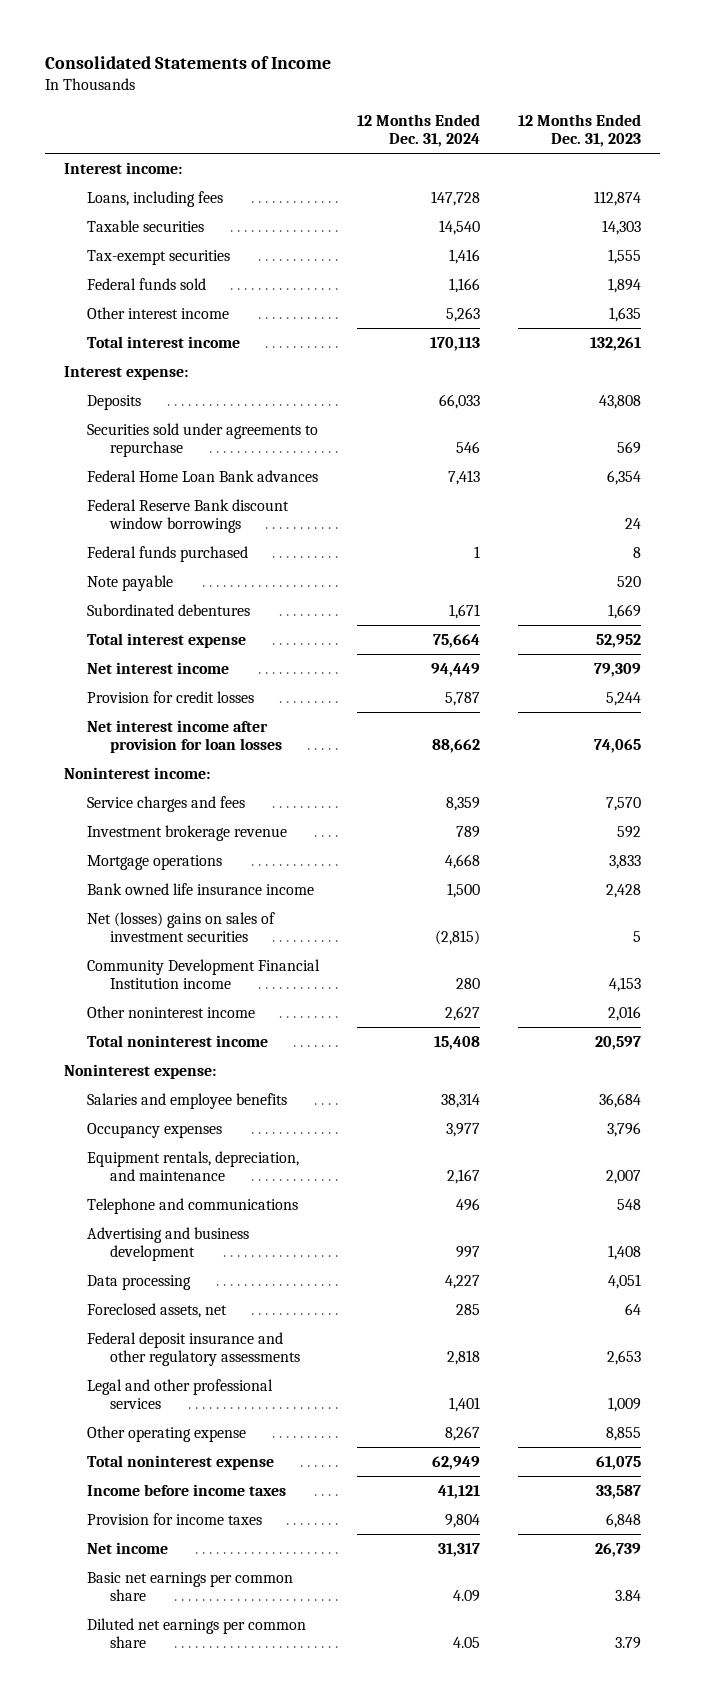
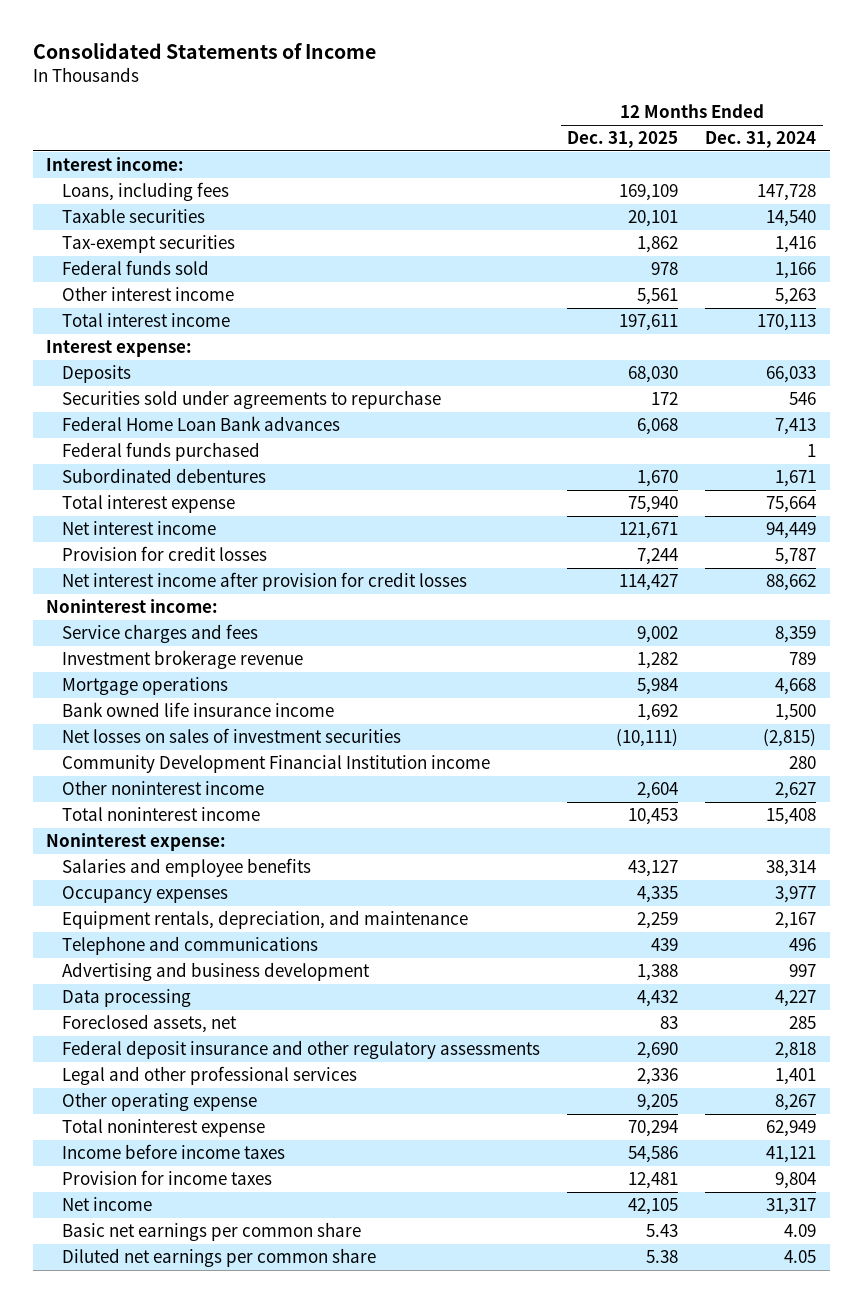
- | 12 Months Ended Dec. 31, 2024 | 12 Months Ended Dec. 31, 2023
+ | 12 Months Ended Dec. 31, 2025 | 12 Months Ended Dec. 31, 2024
- Federal Reserve Bank discount window borrowings | | 24
- Note payable | | 520
- Net interest income after provision for loan losses | 88,662 | 74,065
+ Net interest income after provision for credit losses | 114,427 | 88,662
- Net (losses) gains on sales of investment securities | (2,815) | 5
+ Net losses on sales of investment securities | (10,111) | (2,815)

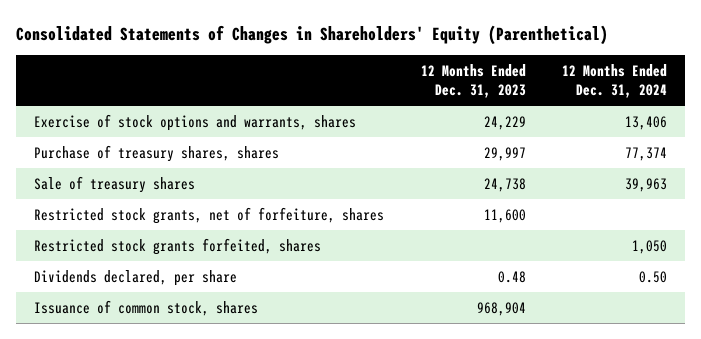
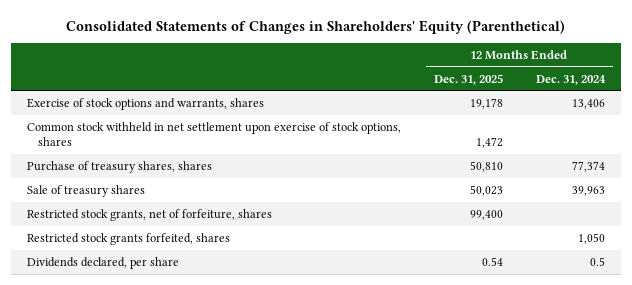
- | 12 Months Ended Dec. 31, 2023 | 12 Months Ended Dec. 31, 2024
+ | 12 Months Ended Dec. 31, 2025 | 12 Months Ended Dec. 31, 2024
+ Common stock withheld in net settlement upon exercise of stock options, shares | 1,472 |
- Dividends declared, per share | 0.48 | 0.50
- Issuance of common stock, shares | 968,904 |
+ Dividends declared, per share | 0.54 | 0.5

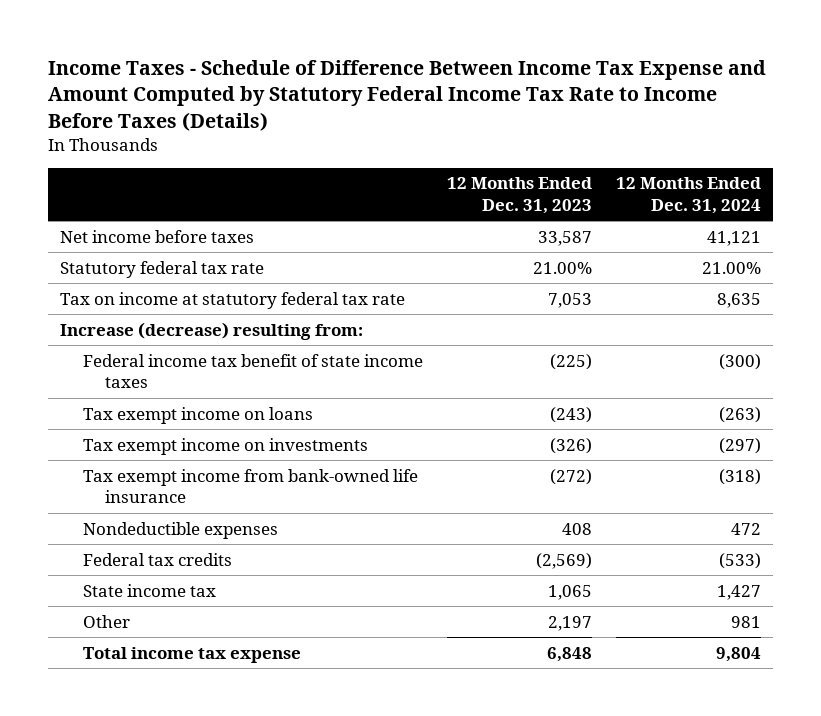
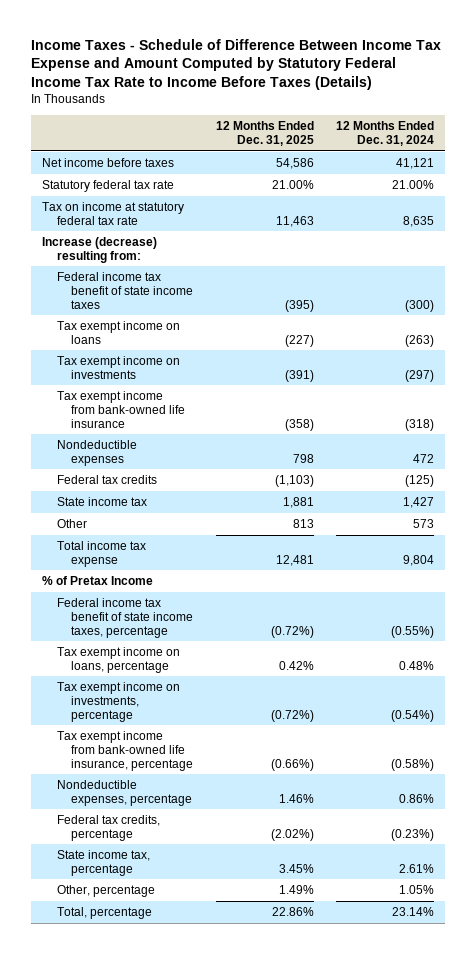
- | 12 Months Ended Dec. 31, 2023 | 12 Months Ended Dec. 31, 2024
+ | 12 Months Ended Dec. 31, 2025 | 12 Months Ended Dec. 31, 2024
- Federal tax credits | (2,569) | (533)
+ Federal tax credits | (1,103) | (125)
- Other | 2,197 | 981
+ Other | 813 | 573
+ % of Pretax Income
+ Federal income tax benefit of state income taxes, percentage | (0.72%) | (0.55%)
+ Tax exempt income on loans, percentage | 0.42% | 0.48%
+ Tax exempt income on investments, percentage | (0.72%) | (0.54%)
+ Tax exempt income from bank-owned life insurance, percentage | (0.66%) | (0.58%)
+ Nondeductible expenses, percentage | 1.46% | 0.86%
+ Federal tax credits, percentage | (2.02%) | (0.23%)
+ State income tax, percentage | 3.45% | 2.61%
+ Other, percentage | 1.49% | 1.05%
+ Total, percentage | 22.86% | 23.14%

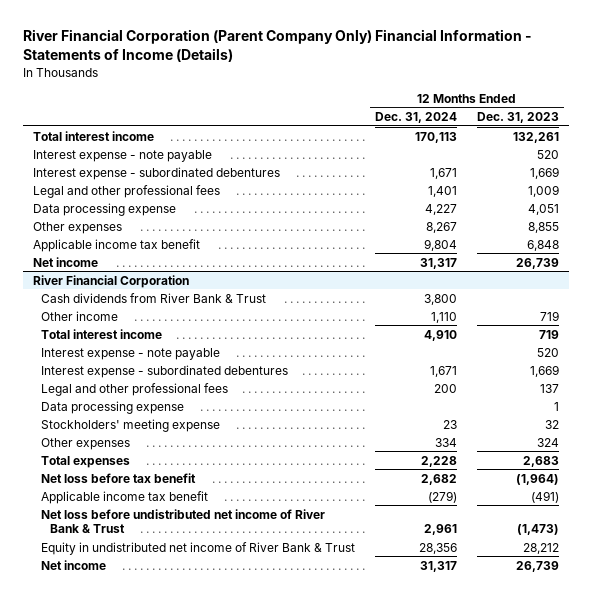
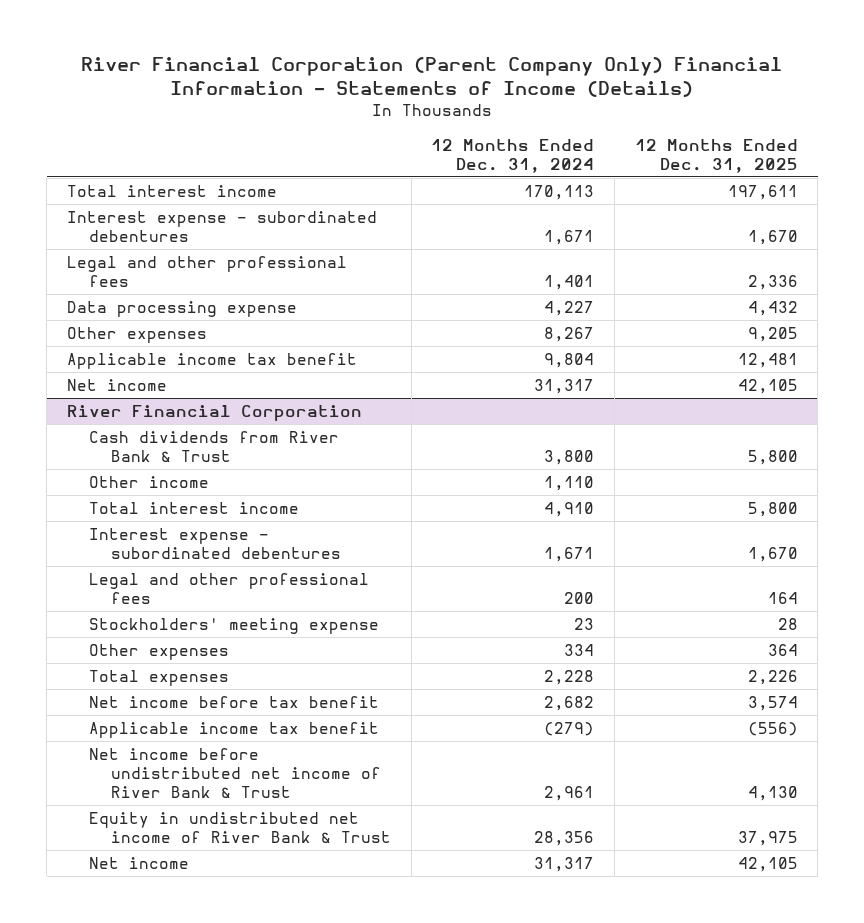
- | 12 Months Ended Dec. 31, 2024 | 12 Months Ended Dec. 31, 2023
+ | 12 Months Ended Dec. 31, 2024 | 12 Months Ended Dec. 31, 2025
- Interest expense - note payable | | 520
@ River Financial Corporation
- Interest expense - note payable | | 520
- Data processing expense | | 1
- Net loss before tax benefit | 2,682 | (1,964)
+ Net income before tax benefit | 2,682 | 3,574
- Net loss before undistributed net income of River Bank & Trust | 2,961 | (1,473)
+ Net income before undistributed net income of River Bank & Trust | 2,961 | 4,130

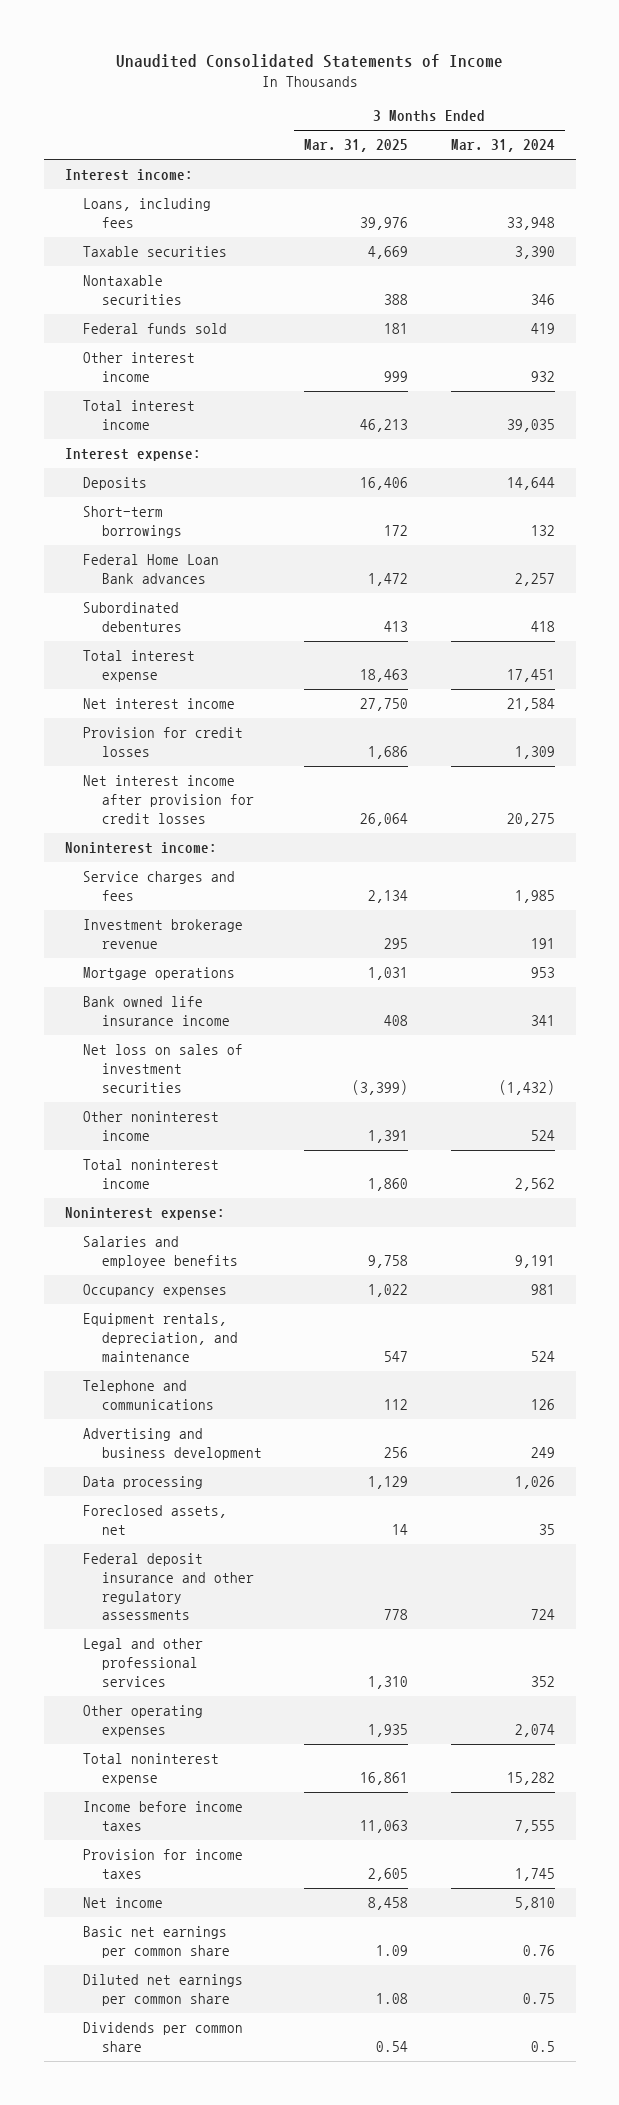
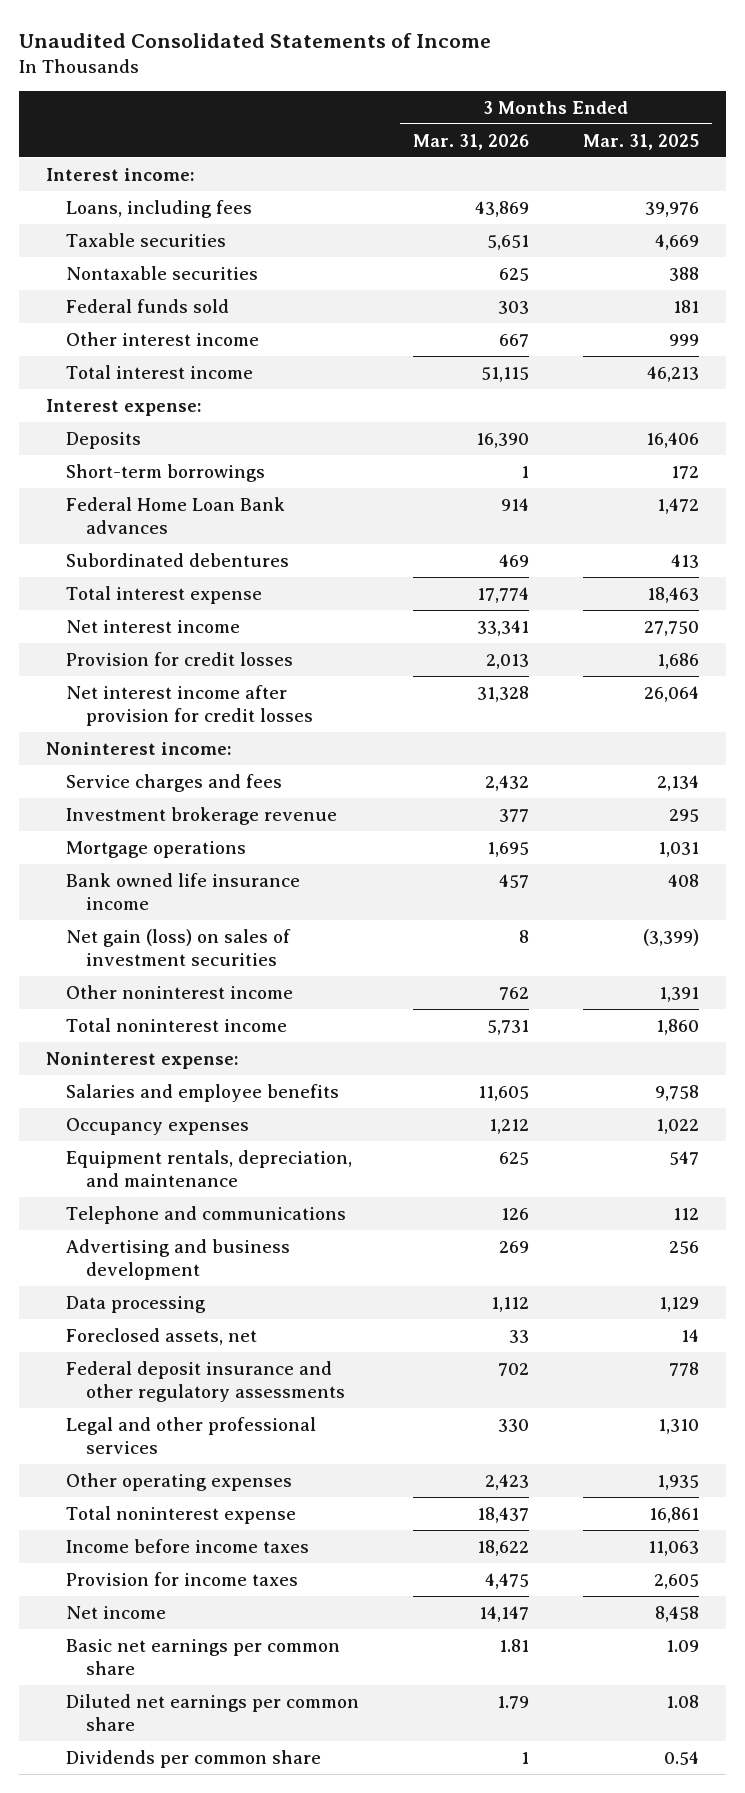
- | 3 Months Ended Mar. 31, 2025 | 3 Months Ended Mar. 31, 2024
+ | 3 Months Ended Mar. 31, 2026 | 3 Months Ended Mar. 31, 2025
- Net loss on sales of investment securities | (3,399) | (1,432)
+ Net gain (loss) on sales of investment securities | 8 | (3,399)

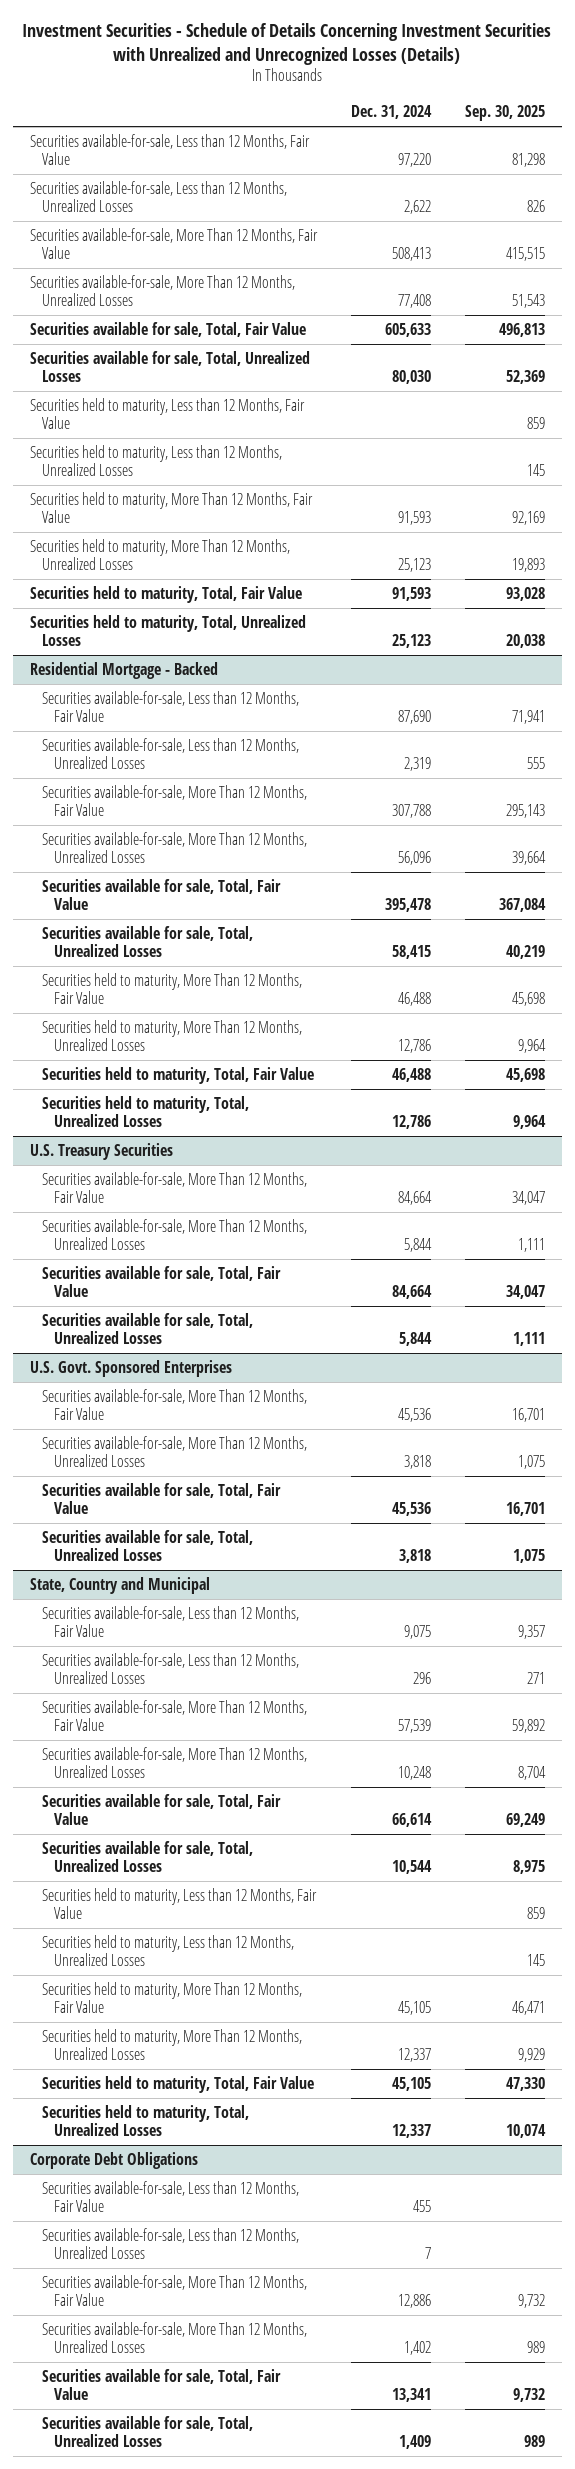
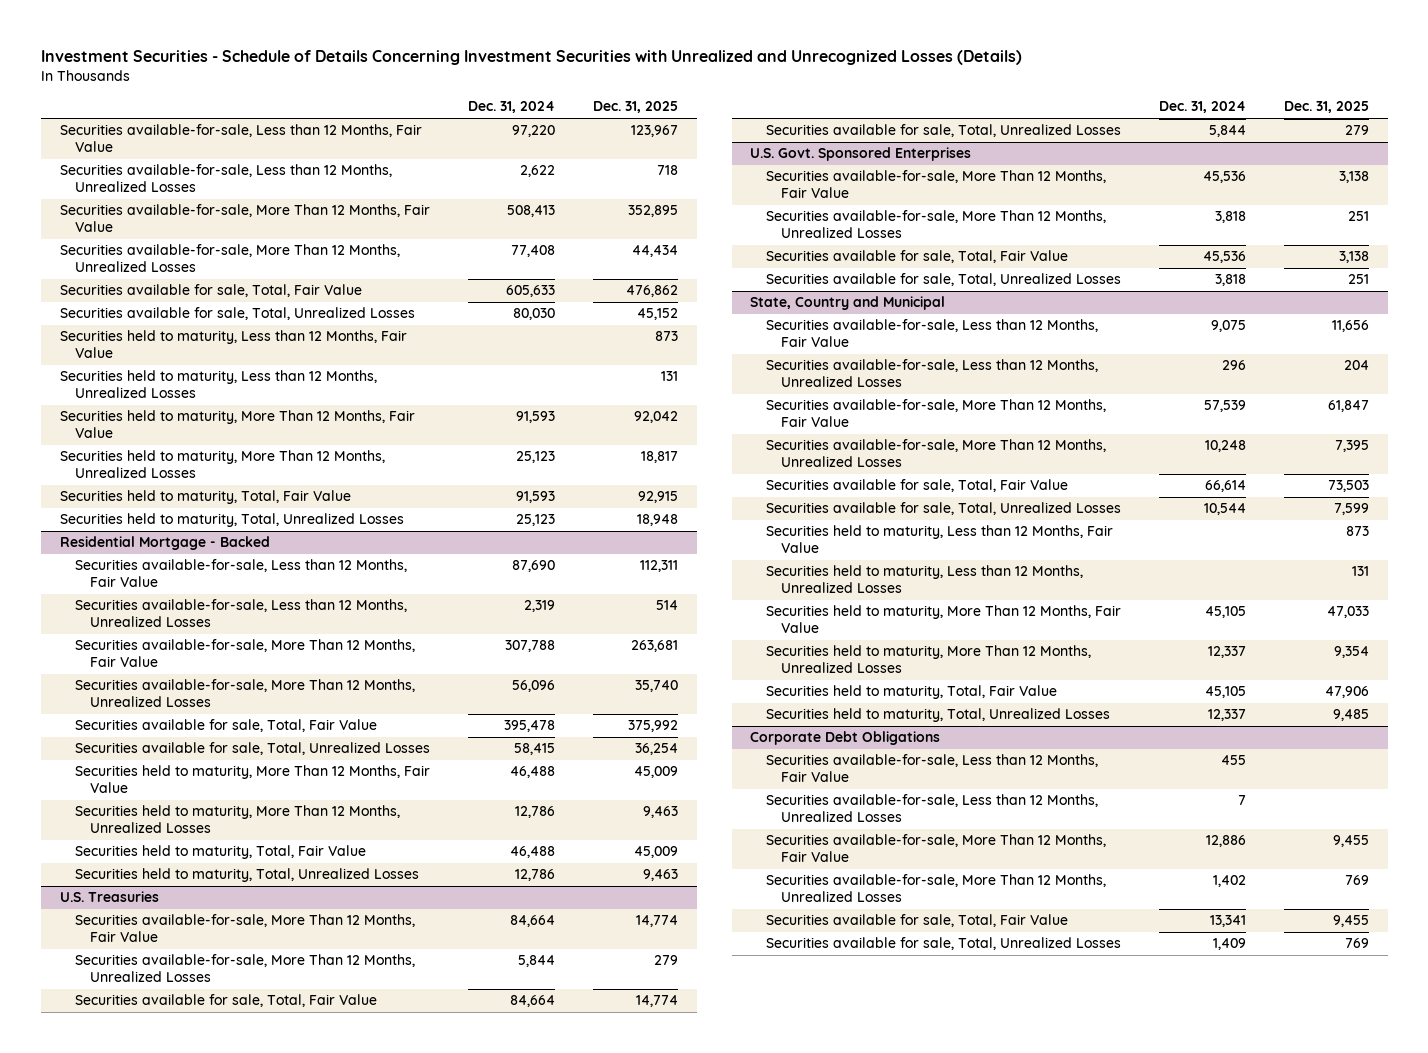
- | Dec. 31, 2024 | Sep. 30, 2025
+ | Dec. 31, 2024 | Dec. 31, 2025
- U.S. Treasury Securities
+ U.S. Treasuries

